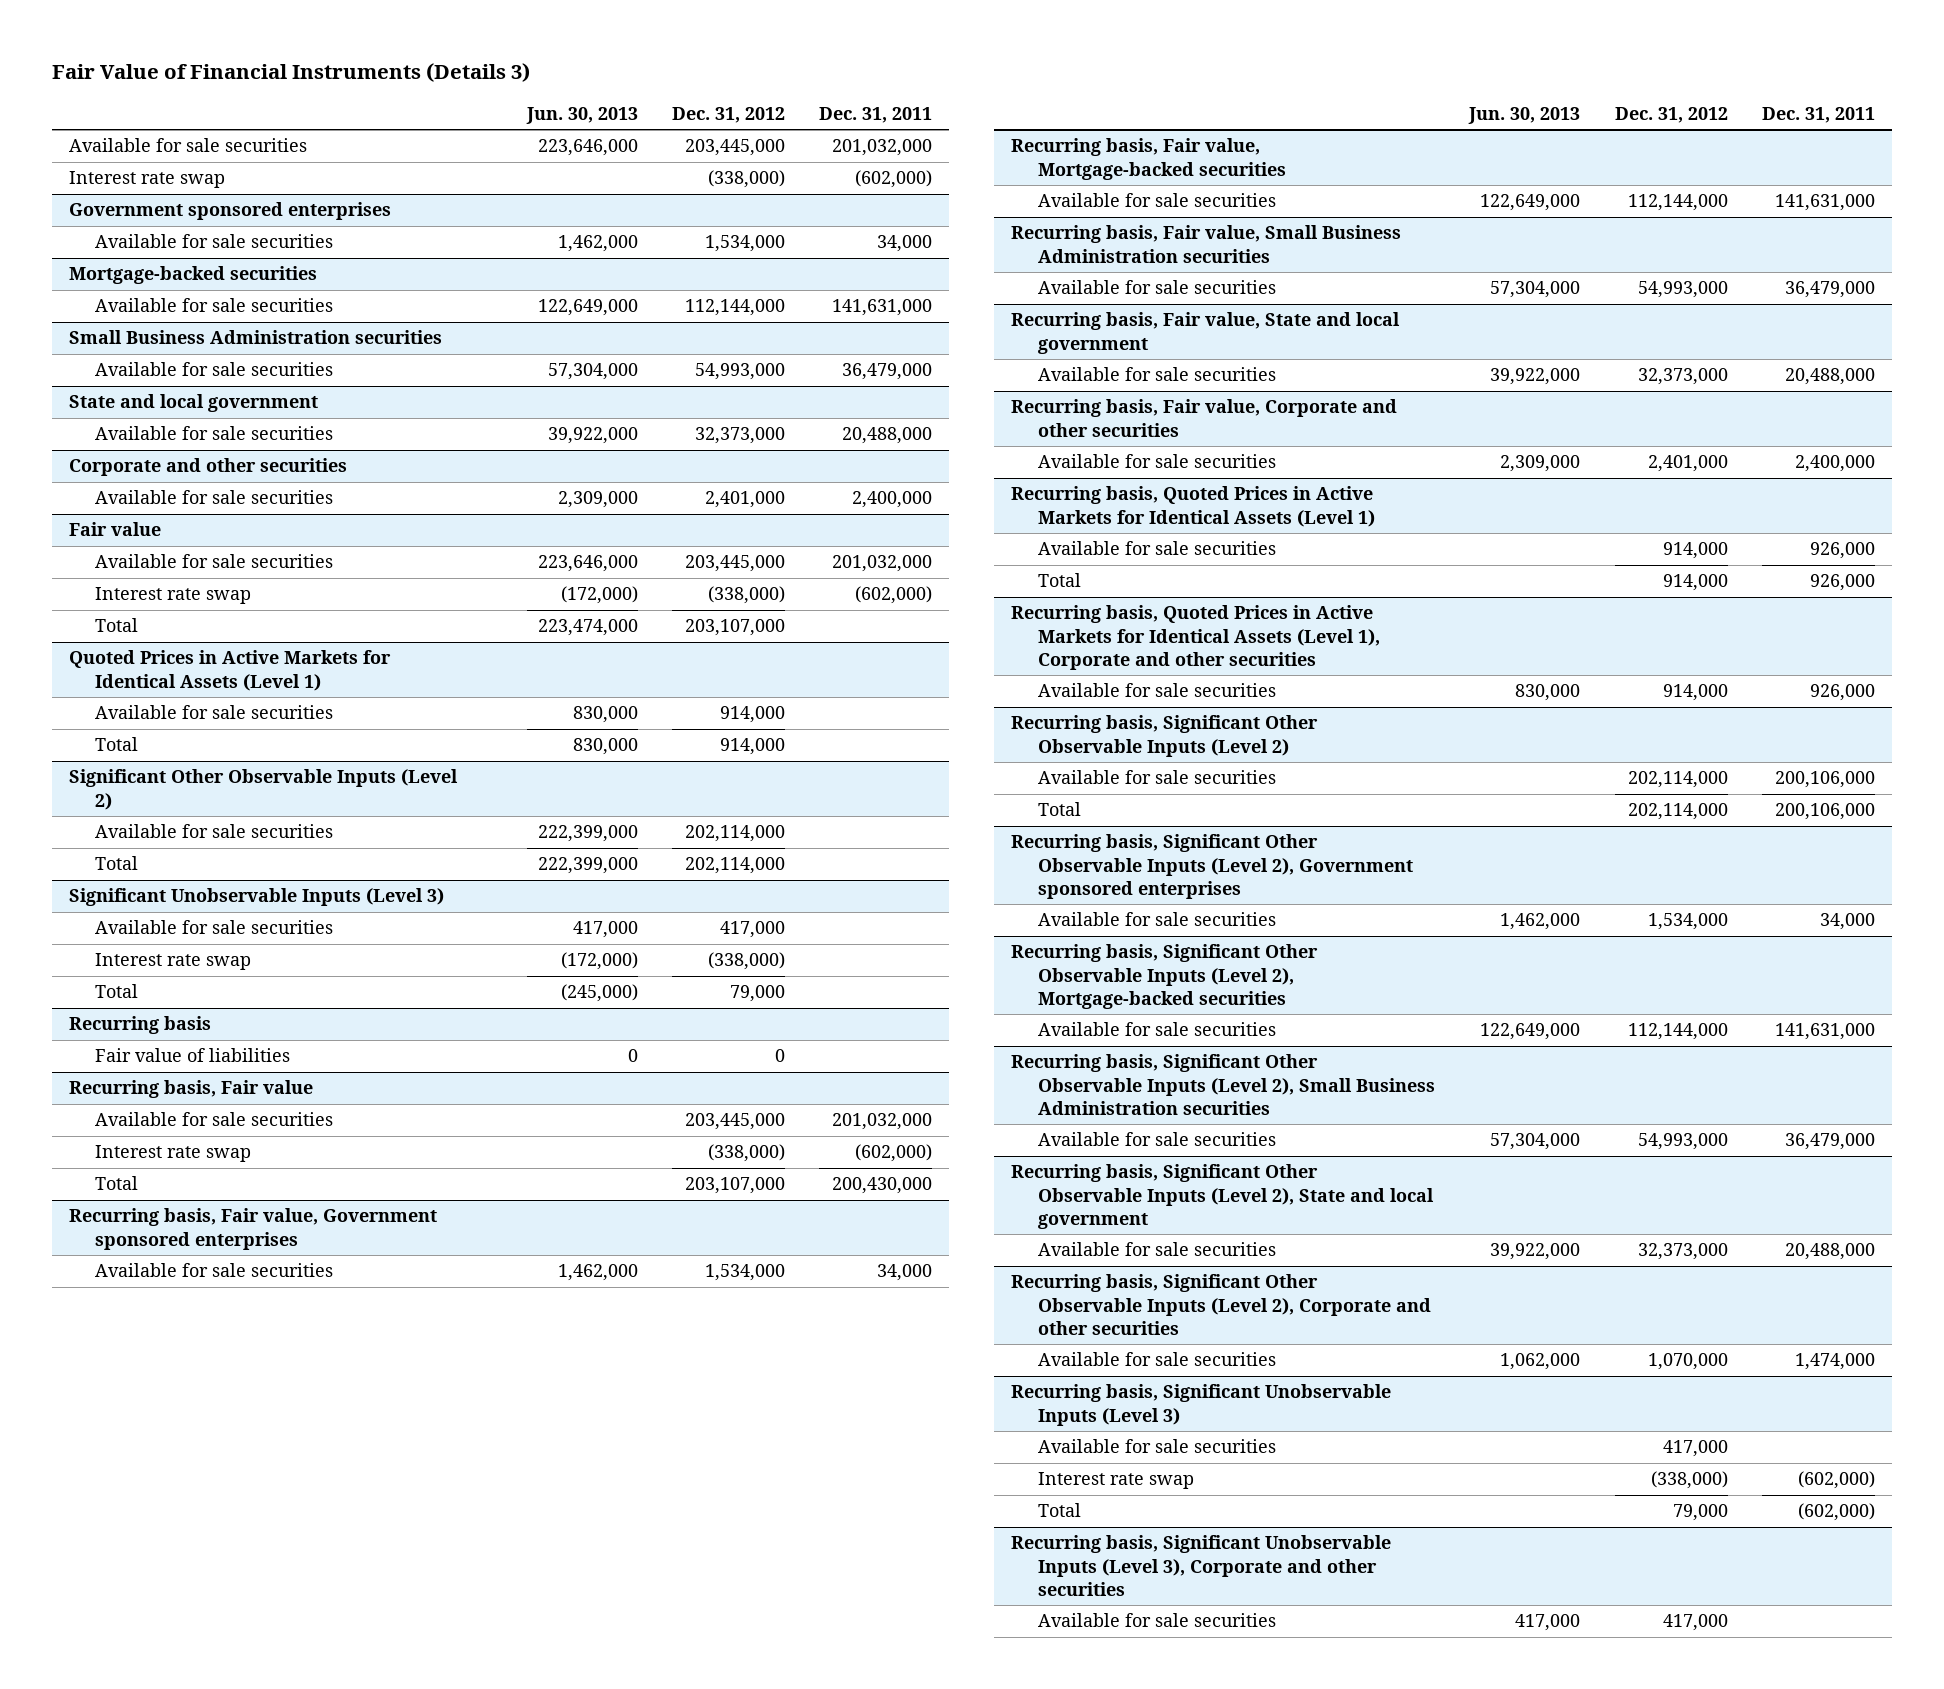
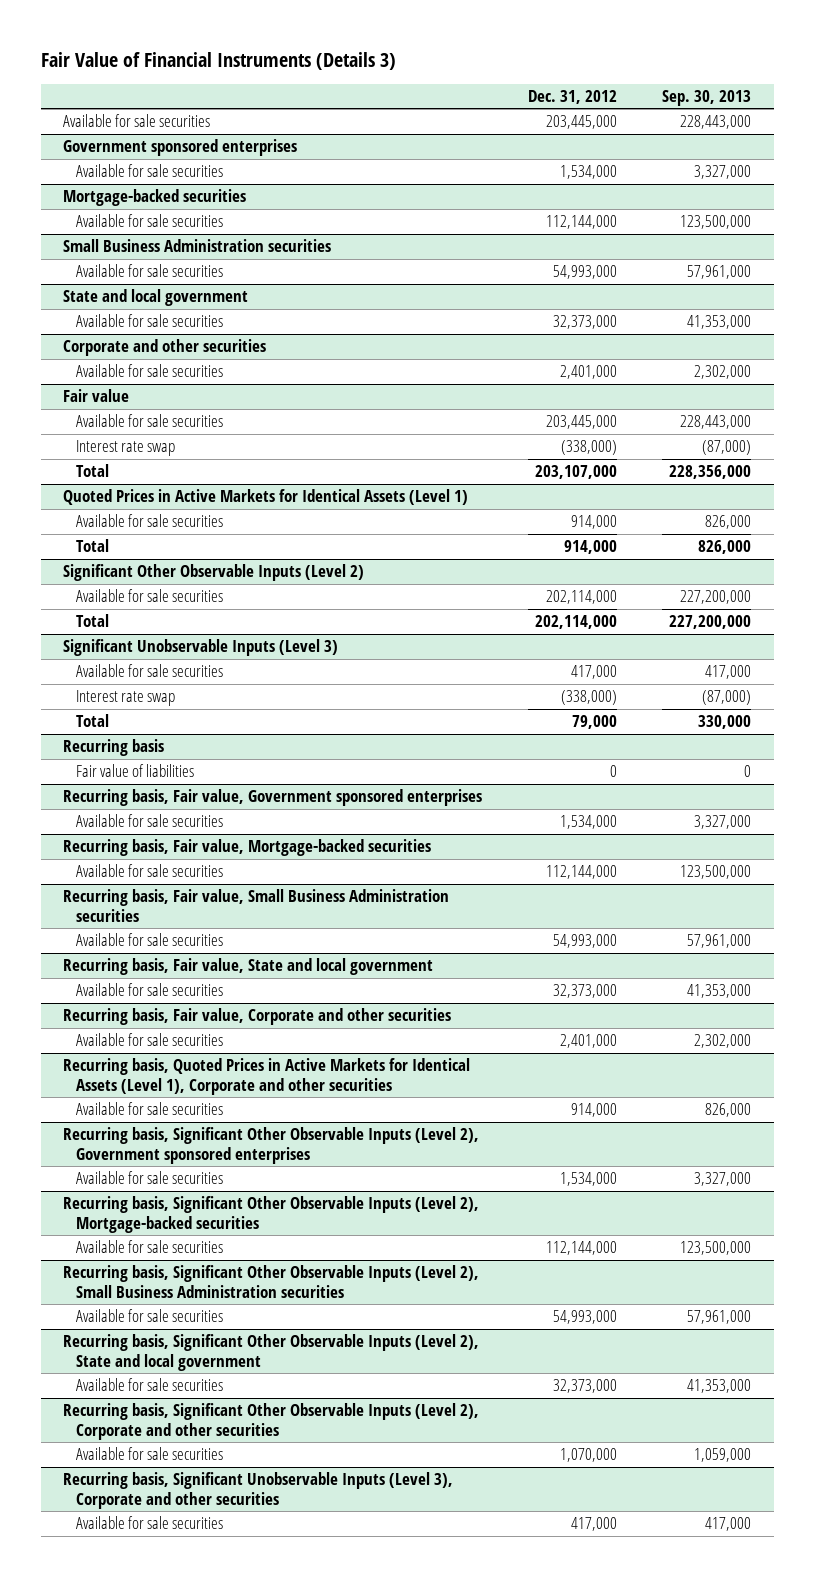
- | Jun. 30, 2013 | Dec. 31, 2012 | Dec. 31, 2011
+ | Dec. 31, 2012 | Sep. 30, 2013
- Interest rate swap | | (338,000) | (602,000)
- Recurring basis, Fair value
- Available for sale securities | | 203,445,000 | 201,032,000
- Interest rate swap | | (338,000) | (602,000)
- Total | | 203,107,000 | 200,430,000
- Recurring basis, Quoted Prices in Active Markets for Identical Assets (Level 1)
- Available for sale securities | | 914,000 | 926,000
- Total | | 914,000 | 926,000
- Recurring basis, Significant Other Observable Inputs (Level 2)
- Available for sale securities | | 202,114,000 | 200,106,000
- Total | | 202,114,000 | 200,106,000
- Recurring basis, Significant Unobservable Inputs (Level 3)
- Available for sale securities | | 417,000 |
- Interest rate swap | | (338,000) | (602,000)
- Total | | 79,000 | (602,000)

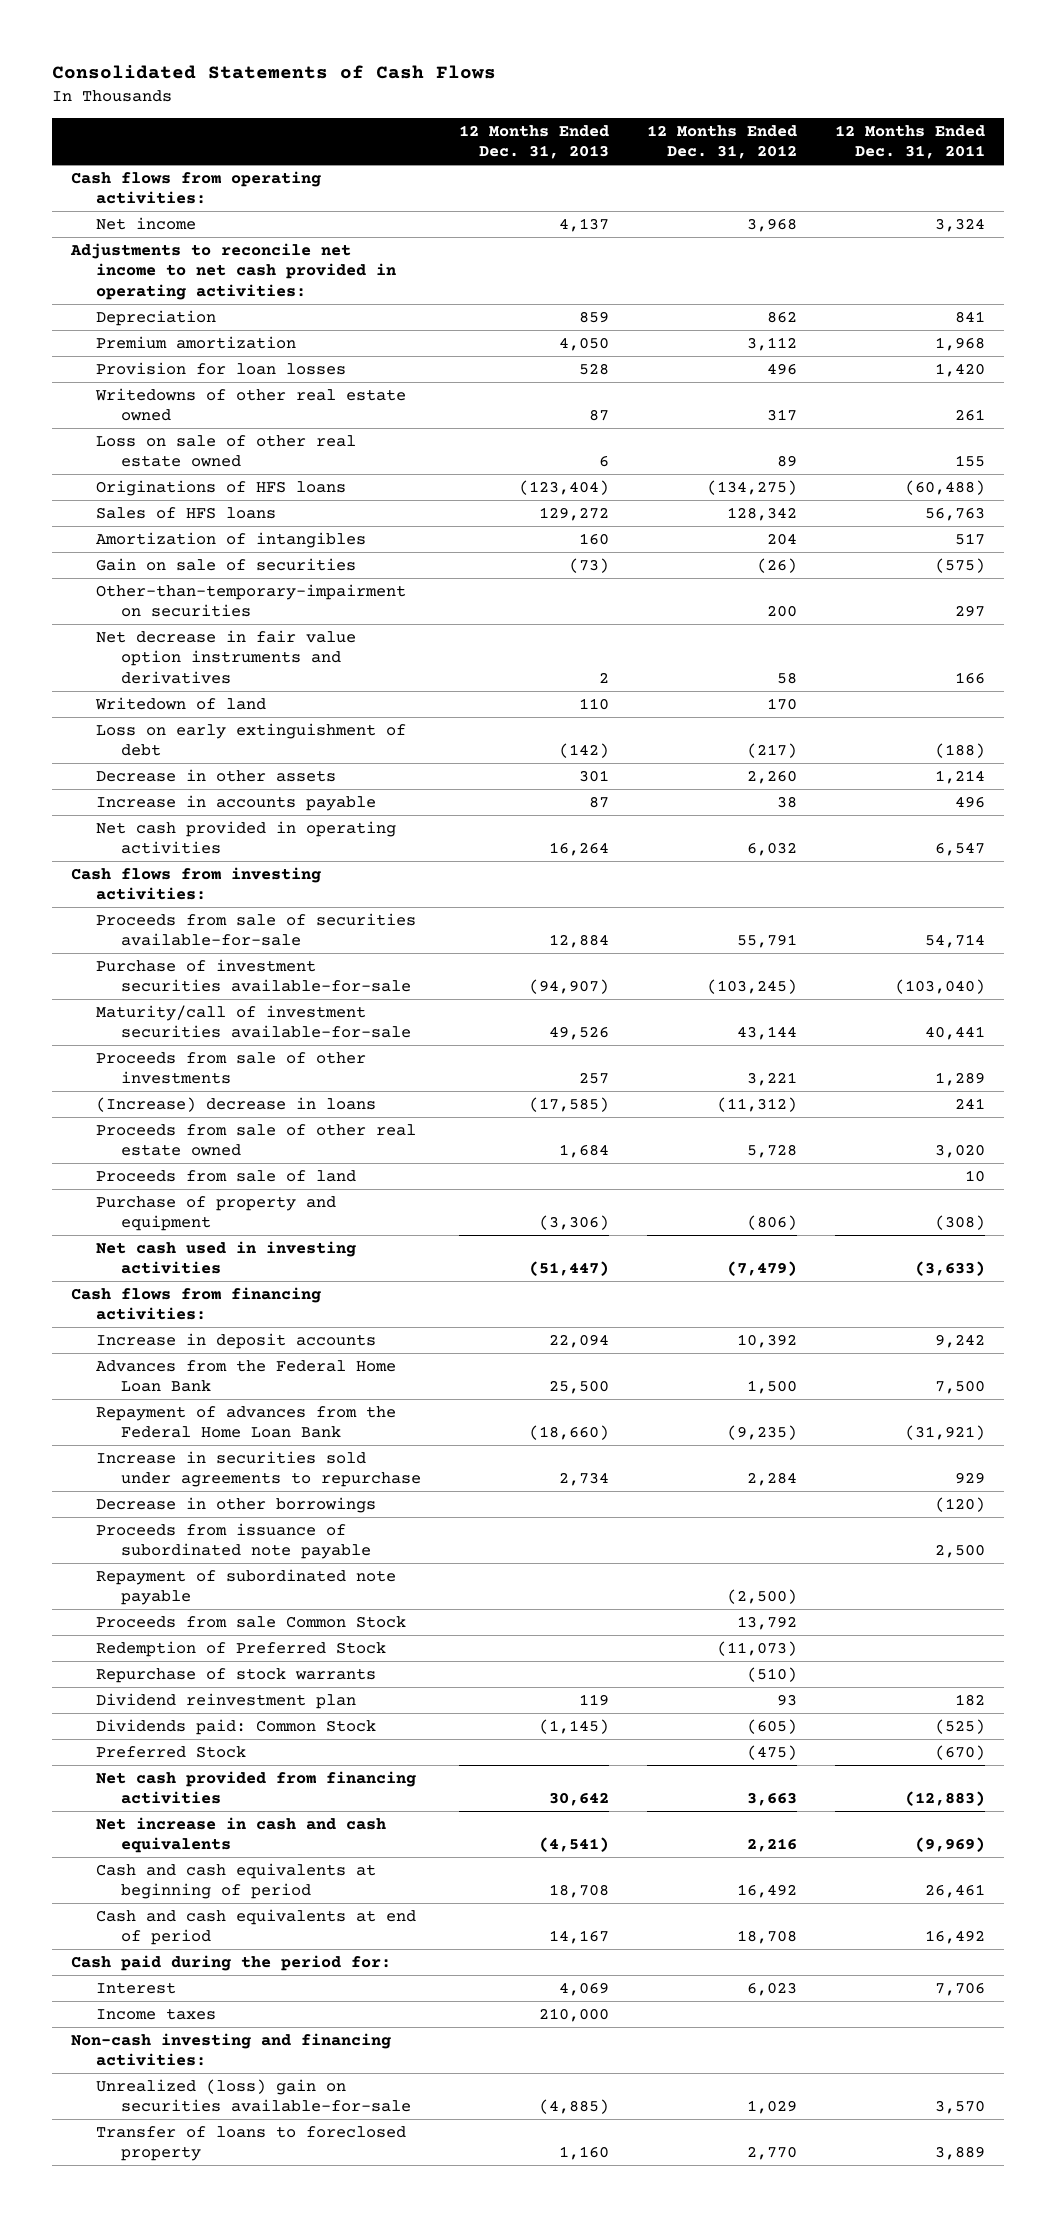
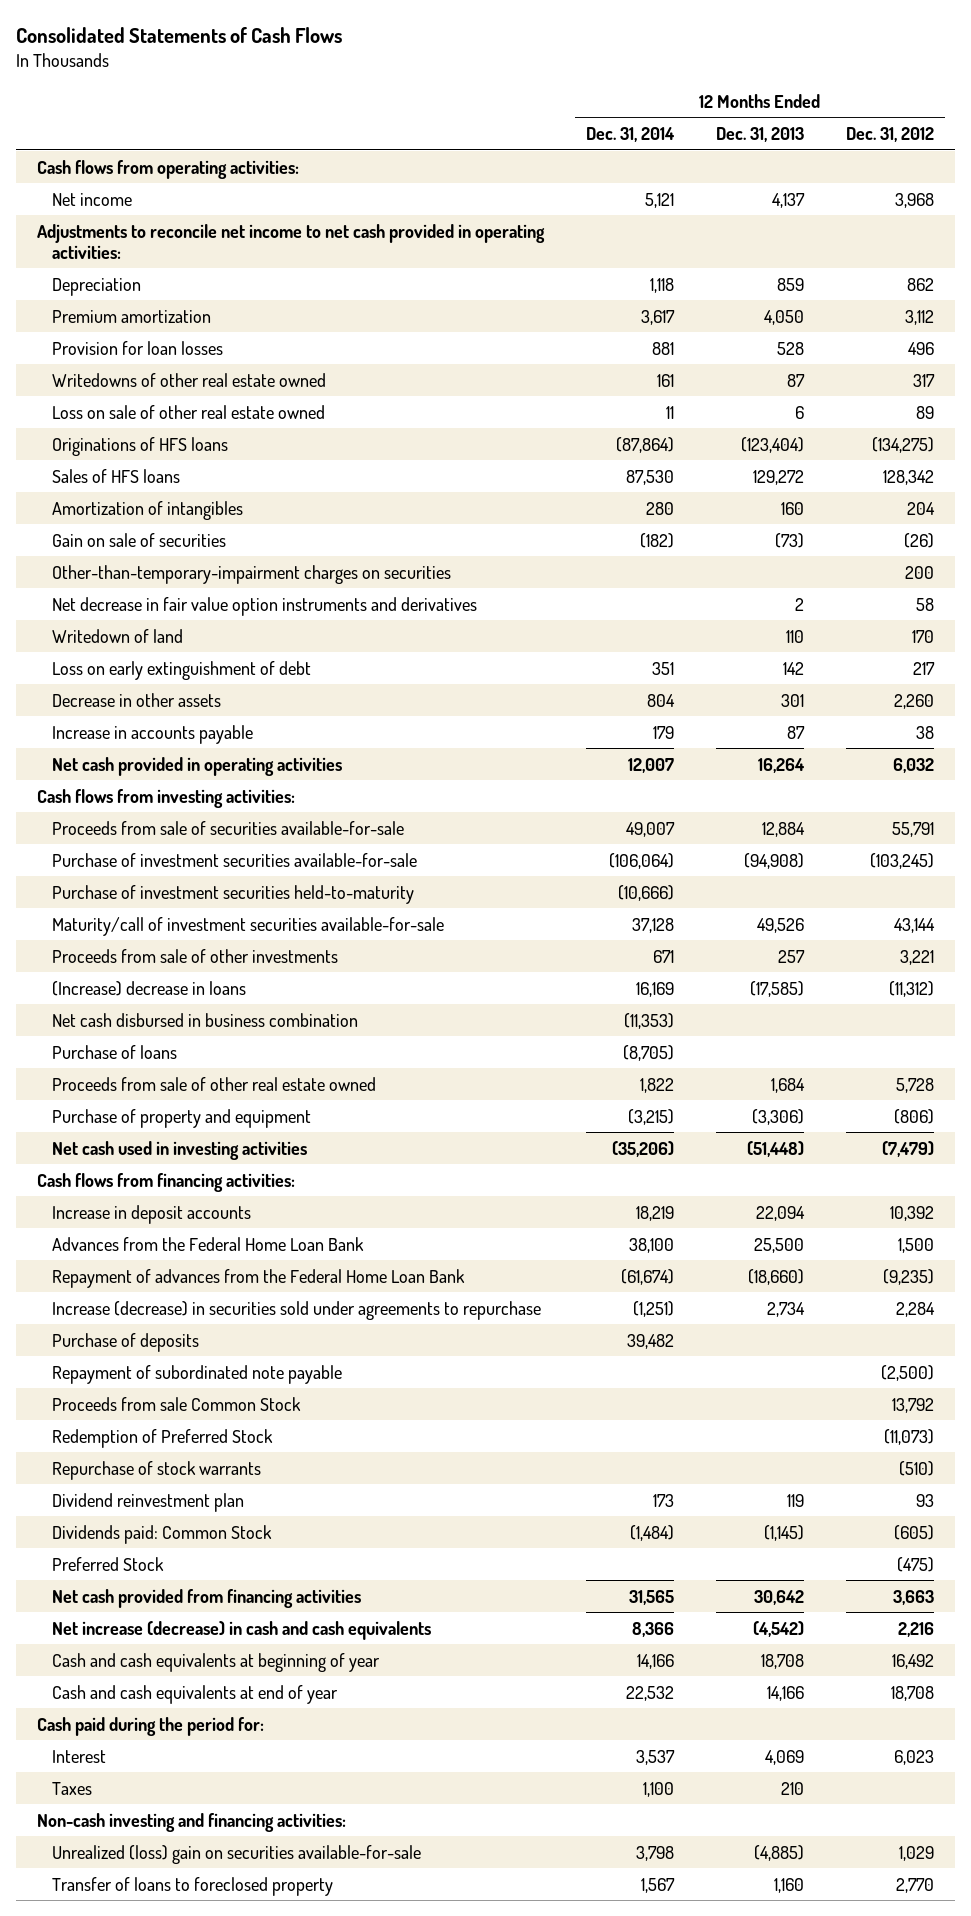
- | 12 Months Ended Dec. 31, 2013 | 12 Months Ended Dec. 31, 2012 | 12 Months Ended Dec. 31, 2011
+ | 12 Months Ended Dec. 31, 2014 | 12 Months Ended Dec. 31, 2013 | 12 Months Ended Dec. 31, 2012
- Other-than-temporary-impairment on securities | | 200 | 297
+ Other-than-temporary-impairment charges on securities | | | 200
- Loss on early extinguishment of debt | (142) | (217) | (188)
+ Loss on early extinguishment of debt | 351 | 142 | 217
- Purchase of investment securities available-for-sale | (94,907) | (103,245) | (103,040)
+ Purchase of investment securities available-for-sale | (106,064) | (94,908) | (103,245)
+ Purchase of investment securities held-to-maturity | (10,666) | |
+ Net cash disbursed in business combination | (11,353) | |
+ Purchase of loans | (8,705) | |
- Proceeds from sale of land | | | 10
- Net cash used in investing activities | (51,447) | (7,479) | (3,633)
+ Net cash used in investing activities | (35,206) | (51,448) | (7,479)
- Increase in securities sold under agreements to repurchase | 2,734 | 2,284 | 929
- Decrease in other borrowings | | | (120)
- Proceeds from issuance of subordinated note payable | | | 2,500
+ Increase (decrease) in securities sold under agreements to repurchase | (1,251) | 2,734 | 2,284
+ Purchase of deposits | 39,482 | |
- Net increase in cash and cash equivalents | (4,541) | 2,216 | (9,969)
- Cash and cash equivalents at beginning of period | 18,708 | 16,492 | 26,461
- Cash and cash equivalents at end of period | 14,167 | 18,708 | 16,492
+ Net increase (decrease) in cash and cash equivalents | 8,366 | (4,542) | 2,216
+ Cash and cash equivalents at beginning of year | 14,166 | 18,708 | 16,492
+ Cash and cash equivalents at end of year | 22,532 | 14,166 | 18,708
- Income taxes | 210,000 | |
+ Taxes | 1,100 | 210 |

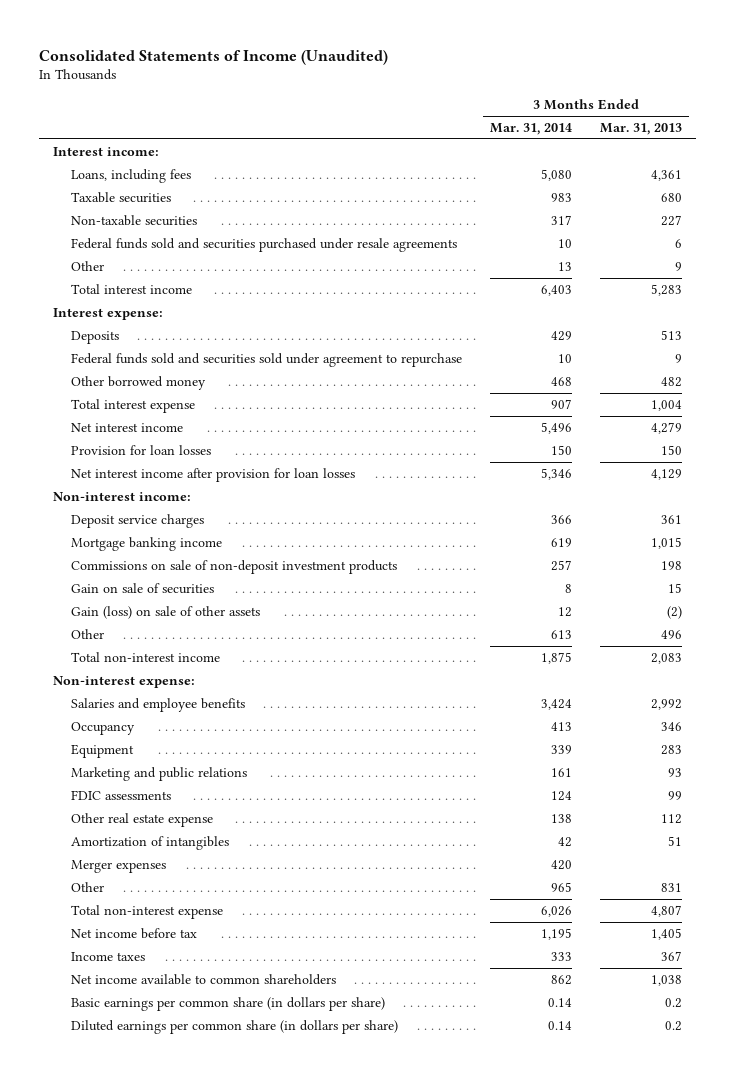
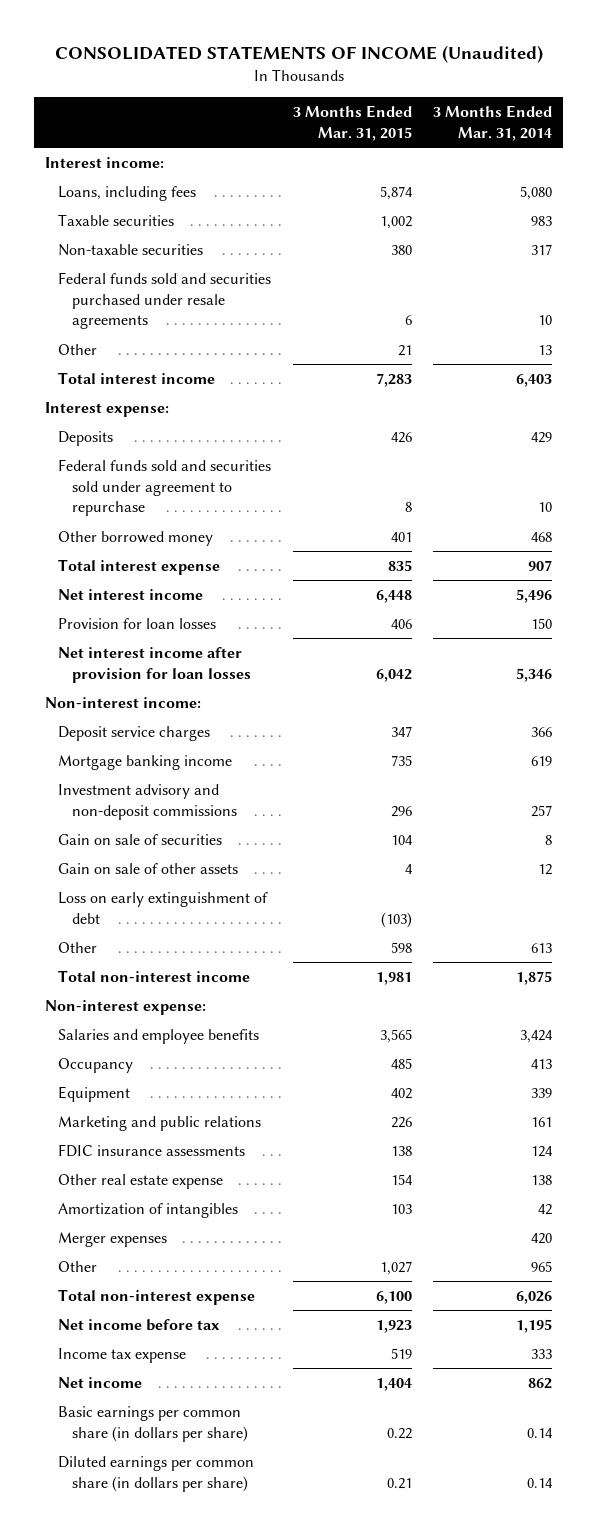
- Consolidated Statements of Income (Unaudited)
+ CONSOLIDATED STATEMENTS OF INCOME (Unaudited)
- | 3 Months Ended Mar. 31, 2014 | 3 Months Ended Mar. 31, 2013
+ | 3 Months Ended Mar. 31, 2015 | 3 Months Ended Mar. 31, 2014
- Commissions on sale of non-deposit investment products | 257 | 198
+ Investment advisory and non-deposit commissions | 296 | 257
- Gain (loss) on sale of other assets | 12 | (2)
+ Gain on sale of other assets | 4 | 12
+ Loss on early extinguishment of debt | (103) |
- FDIC assessments | 124 | 99
+ FDIC insurance assessments | 138 | 124
- Income taxes | 333 | 367
- Net income available to common shareholders | 862 | 1,038
+ Income tax expense | 519 | 333
+ Net income | 1,404 | 862

